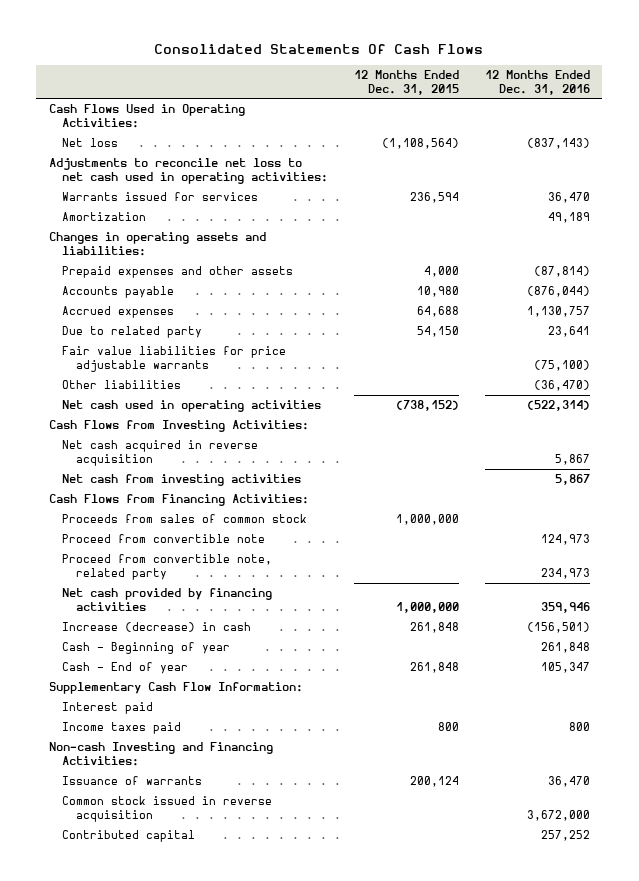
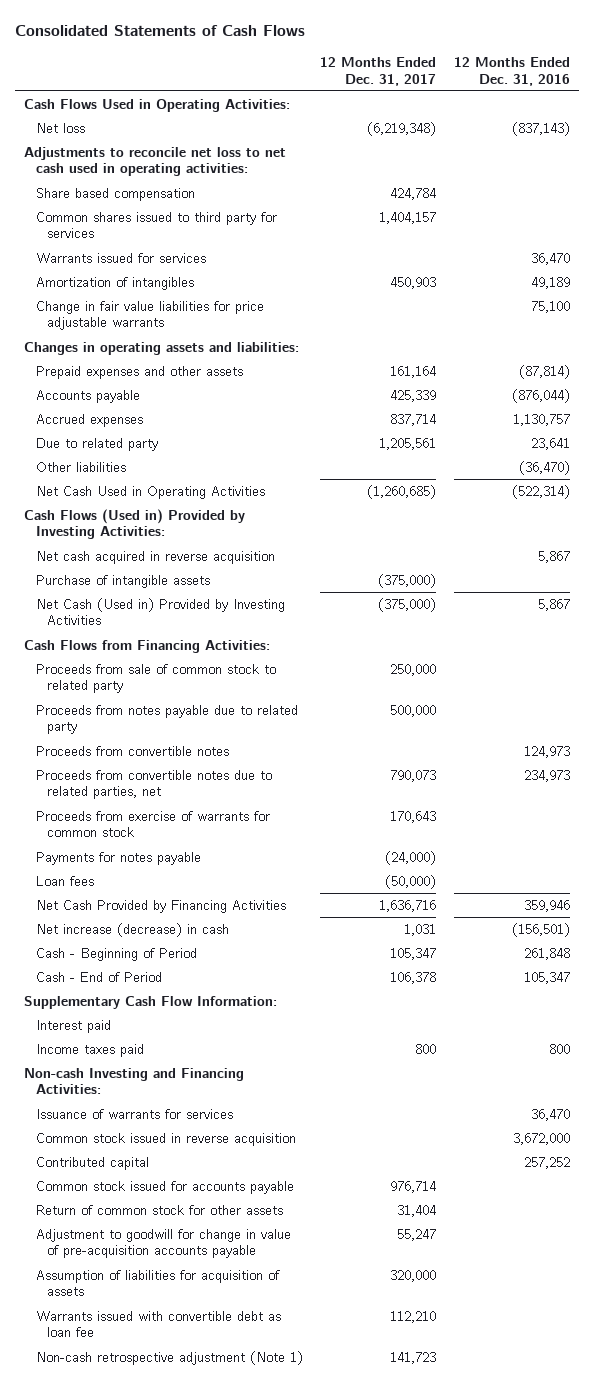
- Consolidated Statements Of Cash Flows
+ Consolidated Statements of Cash Flows
- | 12 Months Ended Dec. 31, 2015 | 12 Months Ended Dec. 31, 2016
+ | 12 Months Ended Dec. 31, 2017 | 12 Months Ended Dec. 31, 2016
+ Share based compensation | 424,784 |
+ Common shares issued to third party for services | 1,404,157 |
- Amortization | | 49,189
+ Amortization of intangibles | 450,903 | 49,189
+ Change in fair value liabilities for price adjustable warrants | | 75,100
- Fair value liabilities for price adjustable warrants | | (75,100)
- Net cash used in operating activities | (738,152) | (522,314)
- Cash Flows from Investing Activities:
+ Net Cash Used in Operating Activities | (1,260,685) | (522,314)
+ Cash Flows (Used in) Provided by Investing Activities:
- Net cash from investing activities | | 5,867
+ Purchase of intangible assets | (375,000) |
+ Net Cash (Used in) Provided by Investing Activities | (375,000) | 5,867
- Proceeds from sales of common stock | 1,000,000 |
- Proceed from convertible note | | 124,973
- Proceed from convertible note, related party | | 234,973
- Net cash provided by financing activities | 1,000,000 | 359,946
- Increase (decrease) in cash | 261,848 | (156,501)
- Cash - Beginning of year | | 261,848
- Cash - End of year | 261,848 | 105,347
+ Proceeds from sale of common stock to related party | 250,000 |
+ Proceeds from notes payable due to related party | 500,000 |
+ Proceeds from convertible notes | | 124,973
+ Proceeds from convertible notes due to related parties, net | 790,073 | 234,973
+ Proceeds from exercise of warrants for common stock | 170,643 |
+ Payments for notes payable | (24,000) |
+ Loan fees | (50,000) |
+ Net Cash Provided by Financing Activities | 1,636,716 | 359,946
+ Net increase (decrease) in cash | 1,031 | (156,501)
+ Cash - Beginning of Period | 105,347 | 261,848
+ Cash - End of Period | 106,378 | 105,347
- Issuance of warrants | 200,124 | 36,470
+ Issuance of warrants for services | | 36,470
+ Common stock issued for accounts payable | 976,714 |
+ Return of common stock for other assets | 31,404 |
+ Adjustment to goodwill for change in value of pre-acquisition accounts payable | 55,247 |
+ Assumption of liabilities for acquisition of assets | 320,000 |
+ Warrants issued with convertible debt as loan fee | 112,210 |
+ Non-cash retrospective adjustment (Note 1) | 141,723 |

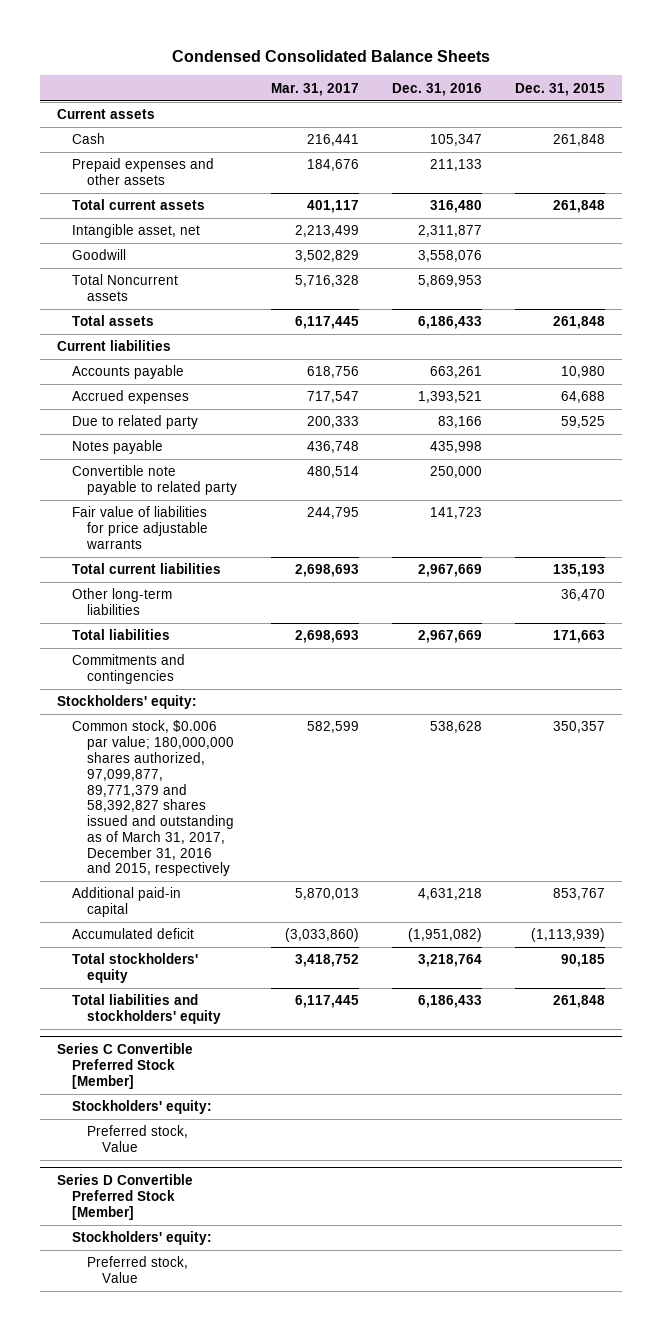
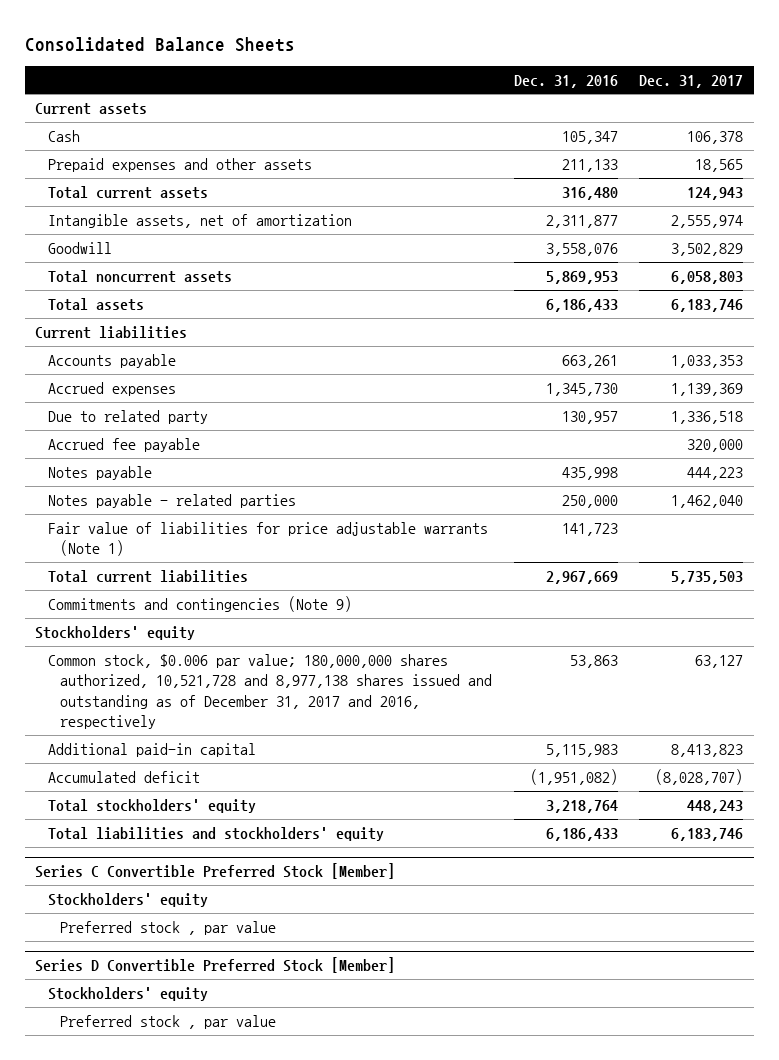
- Condensed Consolidated Balance Sheets
+ Consolidated Balance Sheets
- | Mar. 31, 2017 | Dec. 31, 2016 | Dec. 31, 2015
+ | Dec. 31, 2016 | Dec. 31, 2017
- Intangible asset, net | 2,213,499 | 2,311,877 |
+ Intangible assets, net of amortization | 2,311,877 | 2,555,974
- Total Noncurrent assets | 5,716,328 | 5,869,953 |
+ Total noncurrent assets | 5,869,953 | 6,058,803
- Accrued expenses | 717,547 | 1,393,521 | 64,688
- Due to related party | 200,333 | 83,166 | 59,525
+ Accrued expenses | 1,345,730 | 1,139,369
+ Due to related party | 130,957 | 1,336,518
+ Accrued fee payable | | 320,000
- Convertible note payable to related party | 480,514 | 250,000 |
- Fair value of liabilities for price adjustable warrants | 244,795 | 141,723 |
+ Notes payable - related parties | 250,000 | 1,462,040
+ Fair value of liabilities for price adjustable warrants (Note 1) | 141,723 |
- Other long-term liabilities | | | 36,470
- Total liabilities | 2,698,693 | 2,967,669 | 171,663
- Commitments and contingencies
- Stockholders' equity:
- Common stock, $0.006 par value; 180,000,000 shares authorized, 97,099,877, 89,771,379 and 58,392,827 shares issued and outstanding as of March 31, 2017, December 31, 2016 and 2015, respectively | 582,599 | 538,628 | 350,357
- Additional paid-in capital | 5,870,013 | 4,631,218 | 853,767
+ Commitments and contingencies (Note 9)
+ Stockholders' equity
+ Common stock, $0.006 par value; 180,000,000 shares authorized, 10,521,728 and 8,977,138 shares issued and outstanding as of December 31, 2017 and 2016, respectively | 53,863 | 63,127
+ Additional paid-in capital | 5,115,983 | 8,413,823
@ Series C Convertible Preferred Stock [Member]
- Stockholders' equity:
- Preferred stock, Value
+ Stockholders' equity
+ Preferred stock , par value
@ Series D Convertible Preferred Stock [Member]
- Stockholders' equity:
- Preferred stock, Value
+ Stockholders' equity
+ Preferred stock , par value

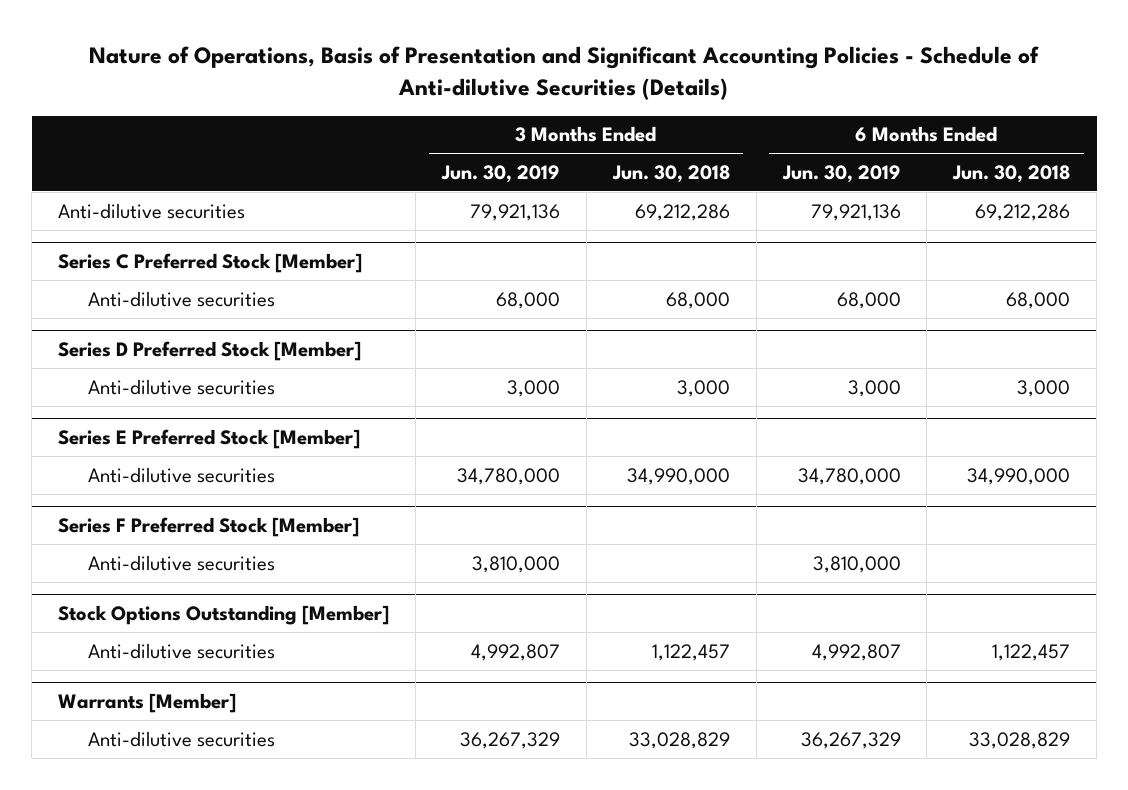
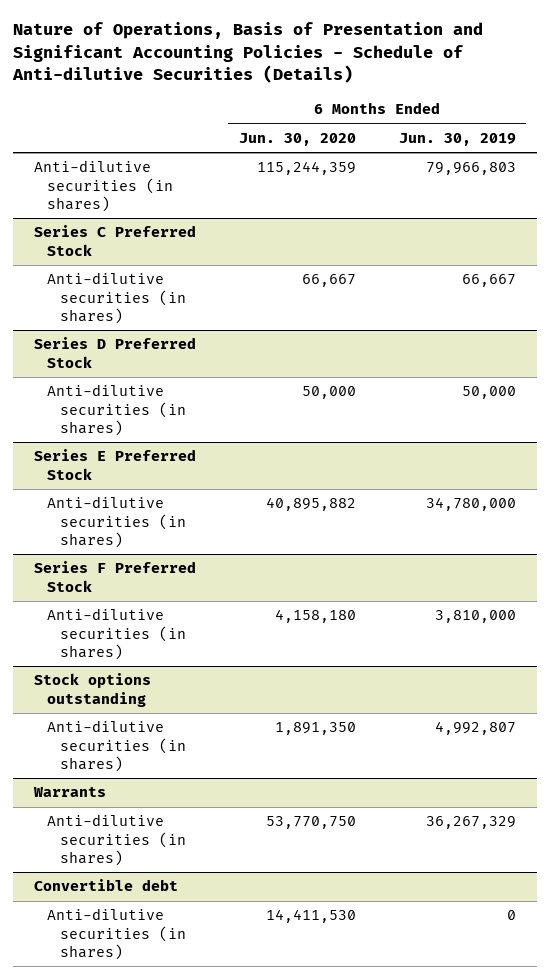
- | 3 Months Ended Jun. 30, 2019 | 3 Months Ended Jun. 30, 2018 | 6 Months Ended Jun. 30, 2019 | 6 Months Ended Jun. 30, 2018
+ | 6 Months Ended Jun. 30, 2020 | 6 Months Ended Jun. 30, 2019
- Anti-dilutive securities | 79,921,136 | 69,212,286 | 79,921,136 | 69,212,286
- Series C Preferred Stock [Member]
- Anti-dilutive securities | 68,000 | 68,000 | 68,000 | 68,000
- Series D Preferred Stock [Member]
- Anti-dilutive securities | 3,000 | 3,000 | 3,000 | 3,000
- Series E Preferred Stock [Member]
- Anti-dilutive securities | 34,780,000 | 34,990,000 | 34,780,000 | 34,990,000
- Series F Preferred Stock [Member]
- Anti-dilutive securities | 3,810,000 | | 3,810,000 |
- Stock Options Outstanding [Member]
- Anti-dilutive securities | 4,992,807 | 1,122,457 | 4,992,807 | 1,122,457
- Warrants [Member]
- Anti-dilutive securities | 36,267,329 | 33,028,829 | 36,267,329 | 33,028,829
+ Anti-dilutive securities (in shares) | 115,244,359 | 79,966,803
+ Series C Preferred Stock
+ Anti-dilutive securities (in shares) | 66,667 | 66,667
+ Series D Preferred Stock
+ Anti-dilutive securities (in shares) | 50,000 | 50,000
+ Series E Preferred Stock
+ Anti-dilutive securities (in shares) | 40,895,882 | 34,780,000
+ Series F Preferred Stock
+ Anti-dilutive securities (in shares) | 4,158,180 | 3,810,000
+ Stock options outstanding
+ Anti-dilutive securities (in shares) | 1,891,350 | 4,992,807
+ Warrants
+ Anti-dilutive securities (in shares) | 53,770,750 | 36,267,329
+ Convertible debt
+ Anti-dilutive securities (in shares) | 14,411,530 | 0

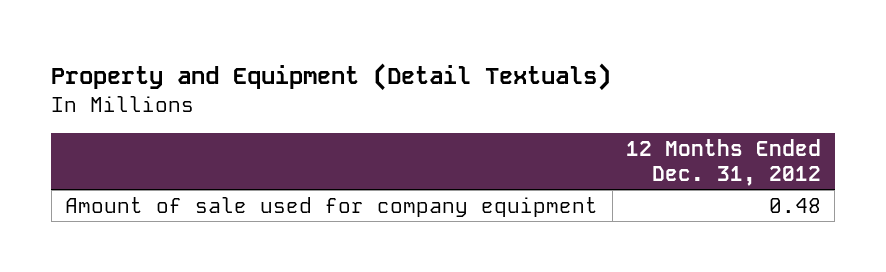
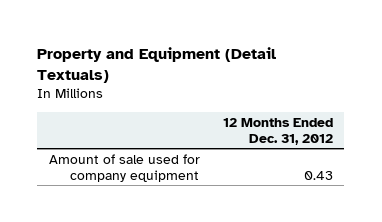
- Amount of sale used for company equipment | 0.48
+ Amount of sale used for company equipment | 0.43

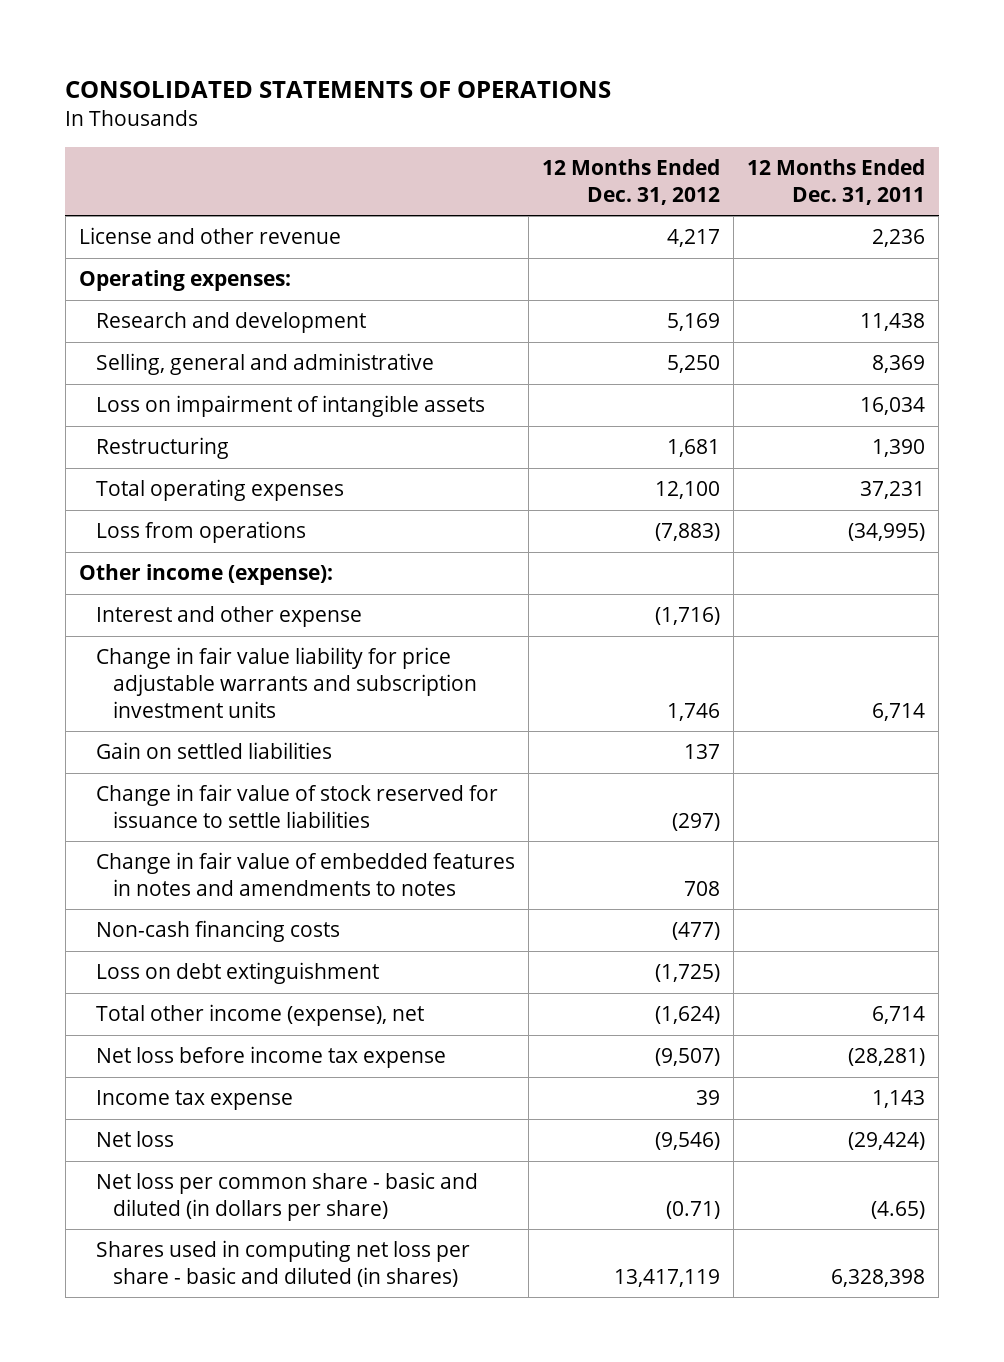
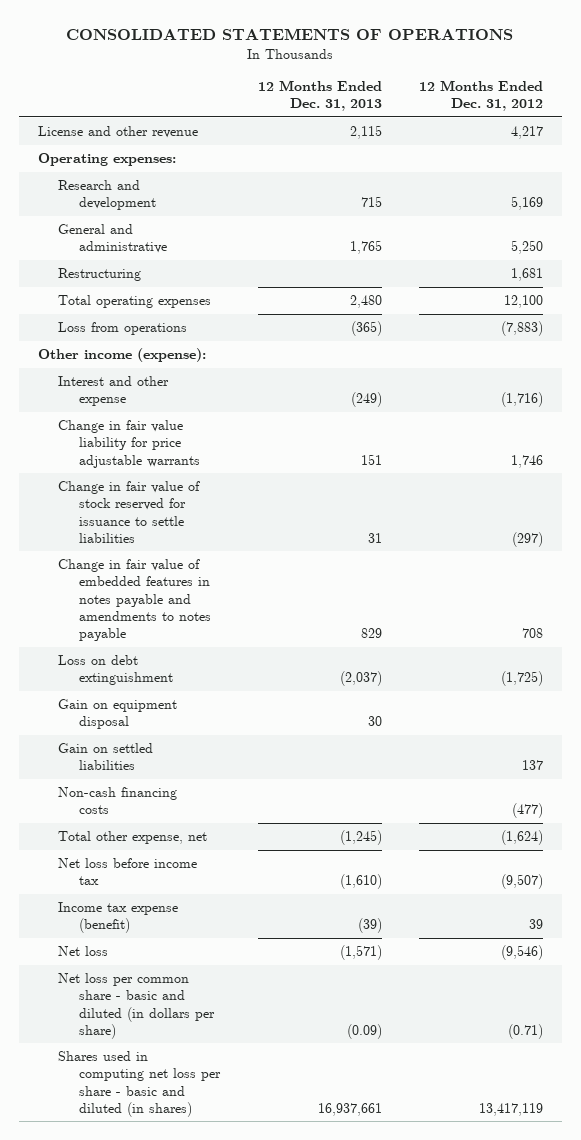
- | 12 Months Ended Dec. 31, 2012 | 12 Months Ended Dec. 31, 2011
+ | 12 Months Ended Dec. 31, 2013 | 12 Months Ended Dec. 31, 2012
- Selling, general and administrative | 5,250 | 8,369
- Loss on impairment of intangible assets | | 16,034
+ General and administrative | 1,765 | 5,250
- Change in fair value liability for price adjustable warrants and subscription investment units | 1,746 | 6,714
+ Change in fair value liability for price adjustable warrants | 151 | 1,746
- Change in fair value of embedded features in notes and amendments to notes | 708 |
+ Change in fair value of embedded features in notes payable and amendments to notes payable | 829 | 708
- Total other income (expense), net | (1,624) | 6,714
- Net loss before income tax expense | (9,507) | (28,281)
- Income tax expense | 39 | 1,143
+ Gain on equipment disposal | 30 |
moved down: Gain on settled liabilities | | 137
moved down: Non-cash financing costs | | (477)
+ Total other expense, net | (1,245) | (1,624)
+ Net loss before income tax | (1,610) | (9,507)
+ Income tax expense (benefit) | (39) | 39

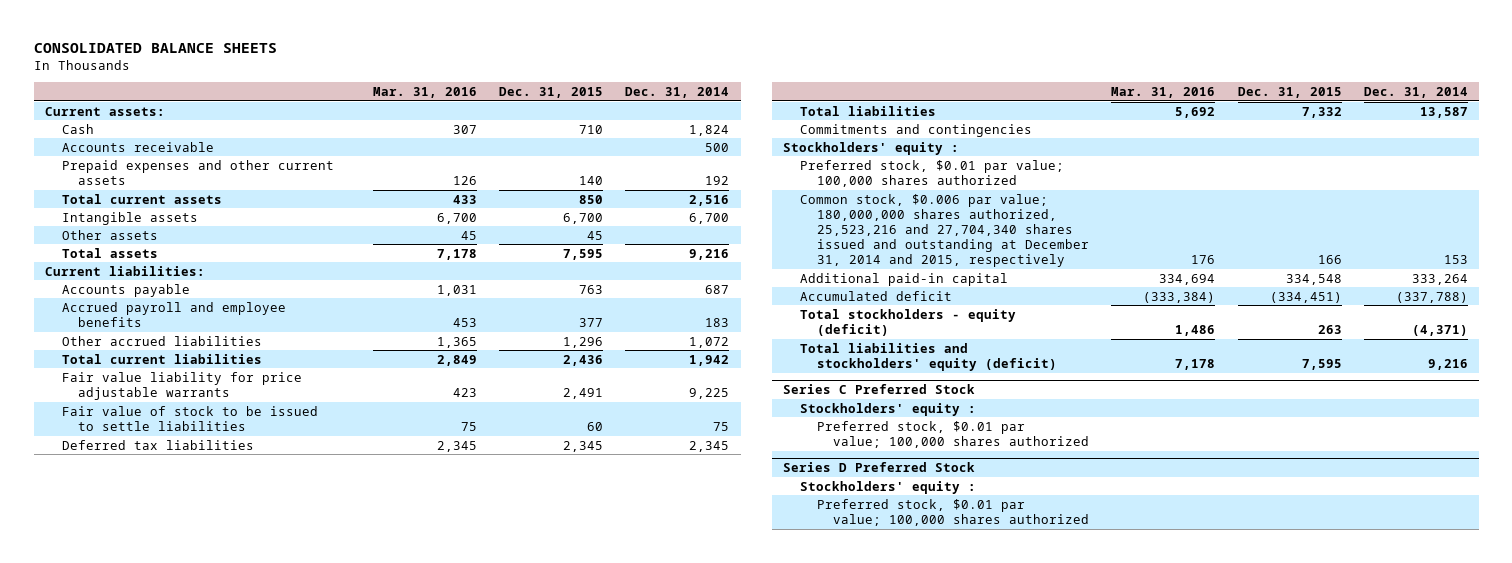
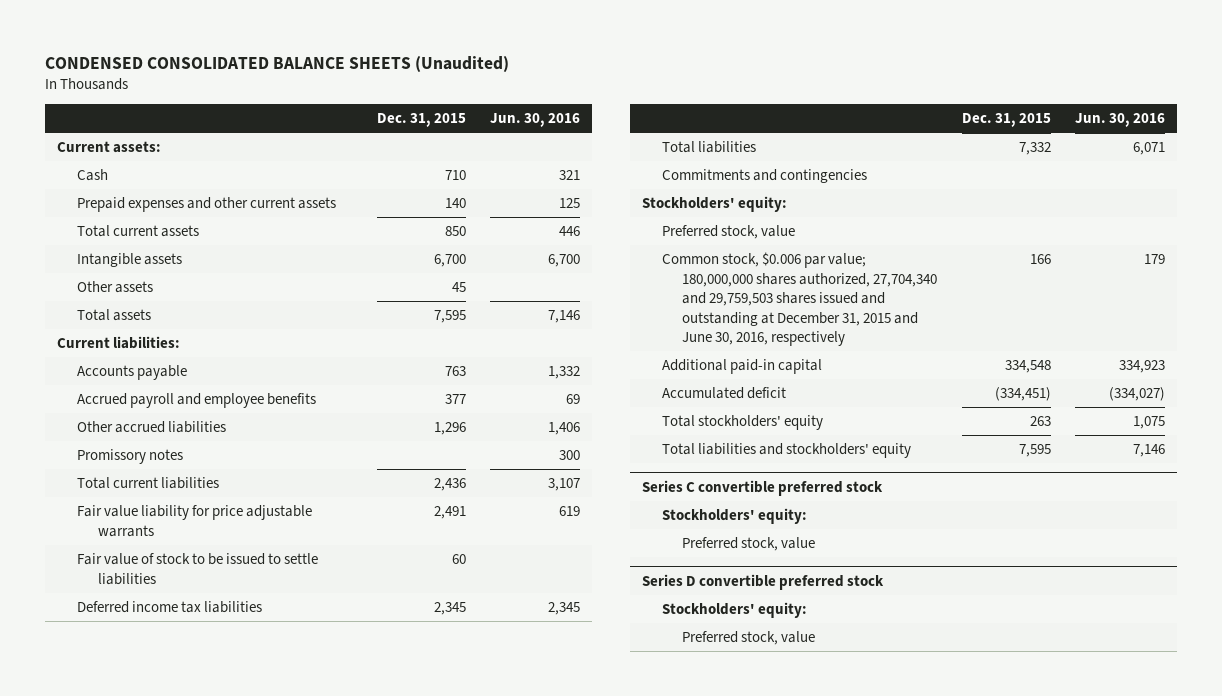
- CONSOLIDATED BALANCE SHEETS
+ CONDENSED CONSOLIDATED BALANCE SHEETS (Unaudited)
- | Mar. 31, 2016 | Dec. 31, 2015 | Dec. 31, 2014
+ | Dec. 31, 2015 | Jun. 30, 2016
- Accounts receivable | | | 500
+ Promissory notes | | 300
- Deferred tax liabilities | 2,345 | 2,345 | 2,345
+ Deferred income tax liabilities | 2,345 | 2,345
- Stockholders' equity :
- Preferred stock, $0.01 par value; 100,000 shares authorized
- Common stock, $0.006 par value; 180,000,000 shares authorized, 25,523,216 and 27,704,340 shares issued and outstanding at December 31, 2014 and 2015, respectively | 176 | 166 | 153
+ Stockholders' equity:
+ Preferred stock, value
+ Common stock, $0.006 par value; 180,000,000 shares authorized, 27,704,340 and 29,759,503 shares issued and outstanding at December 31, 2015 and June 30, 2016, respectively | 166 | 179
- Total stockholders - equity (deficit) | 1,486 | 263 | (4,371)
- Total liabilities and stockholders' equity (deficit) | 7,178 | 7,595 | 9,216
- Series C Preferred Stock
- Stockholders' equity :
- Preferred stock, $0.01 par value; 100,000 shares authorized
- Series D Preferred Stock
- Stockholders' equity :
- Preferred stock, $0.01 par value; 100,000 shares authorized
+ Total stockholders' equity | 263 | 1,075
+ Total liabilities and stockholders' equity | 7,595 | 7,146
+ Series C convertible preferred stock
+ Stockholders' equity:
+ Preferred stock, value
+ Series D convertible preferred stock
+ Stockholders' equity:
+ Preferred stock, value

